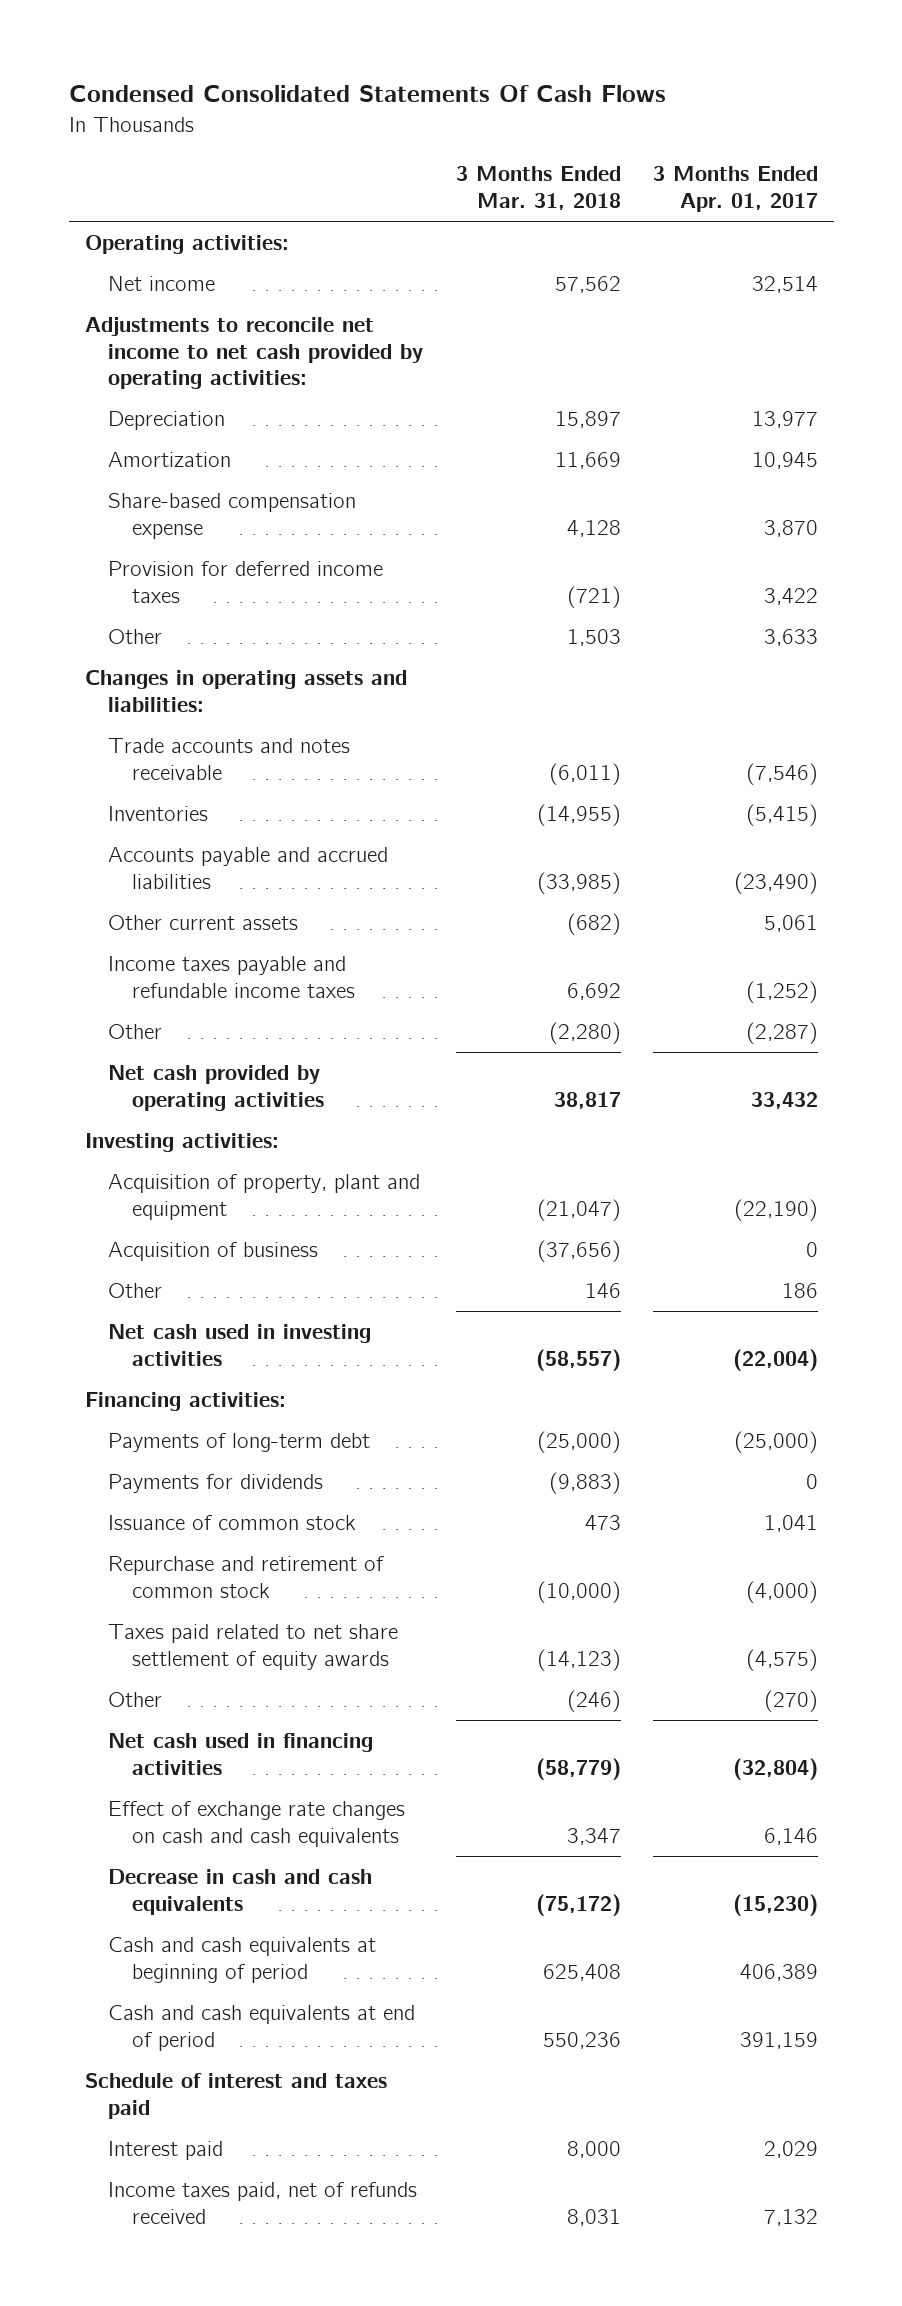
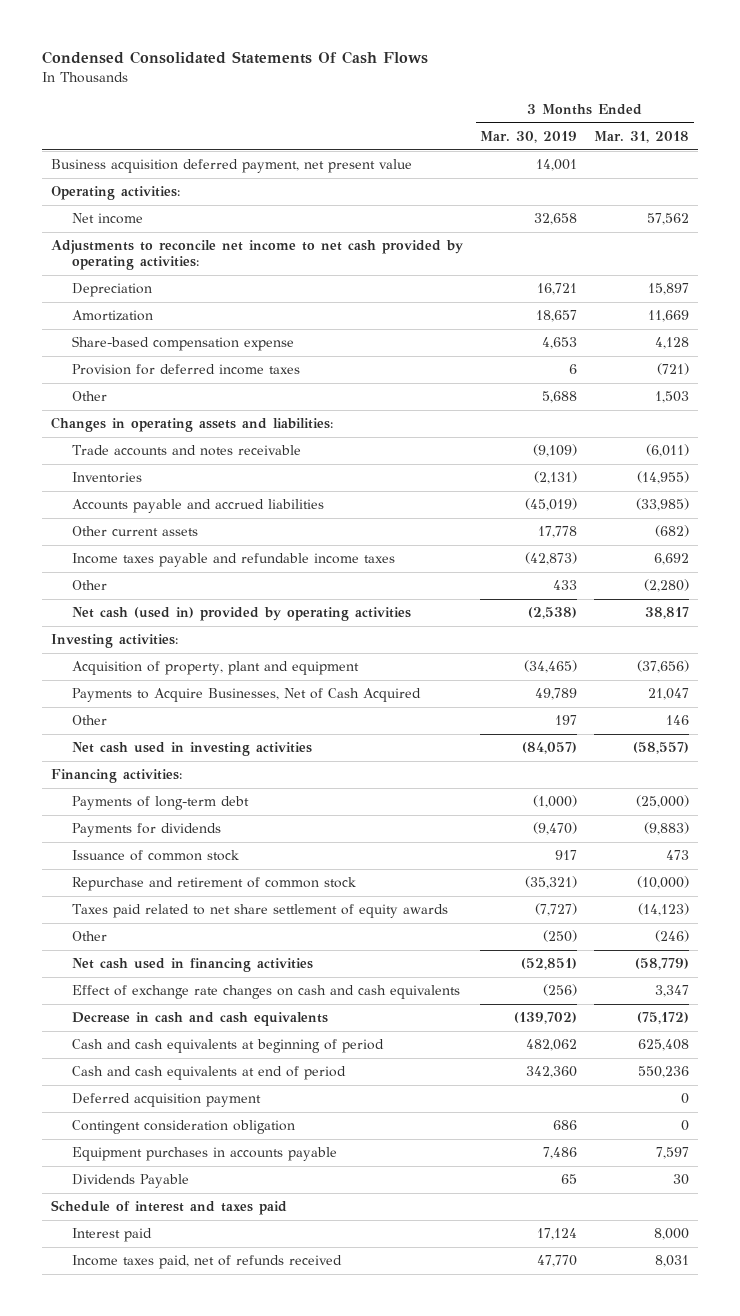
- | 3 Months Ended Mar. 31, 2018 | 3 Months Ended Apr. 01, 2017
+ | 3 Months Ended Mar. 30, 2019 | 3 Months Ended Mar. 31, 2018
+ Business acquisition deferred payment, net present value | 14,001 |
- Net cash provided by operating activities | 38,817 | 33,432
+ Net cash (used in) provided by operating activities | (2,538) | 38,817
- Acquisition of property, plant and equipment | (21,047) | (22,190)
- Acquisition of business | (37,656) | 0
+ Acquisition of property, plant and equipment | (34,465) | (37,656)
+ Payments to Acquire Businesses, Net of Cash Acquired | 49,789 | 21,047
+ Deferred acquisition payment | | 0
+ Contingent consideration obligation | 686 | 0
+ Equipment purchases in accounts payable | 7,486 | 7,597
+ Dividends Payable | 65 | 30

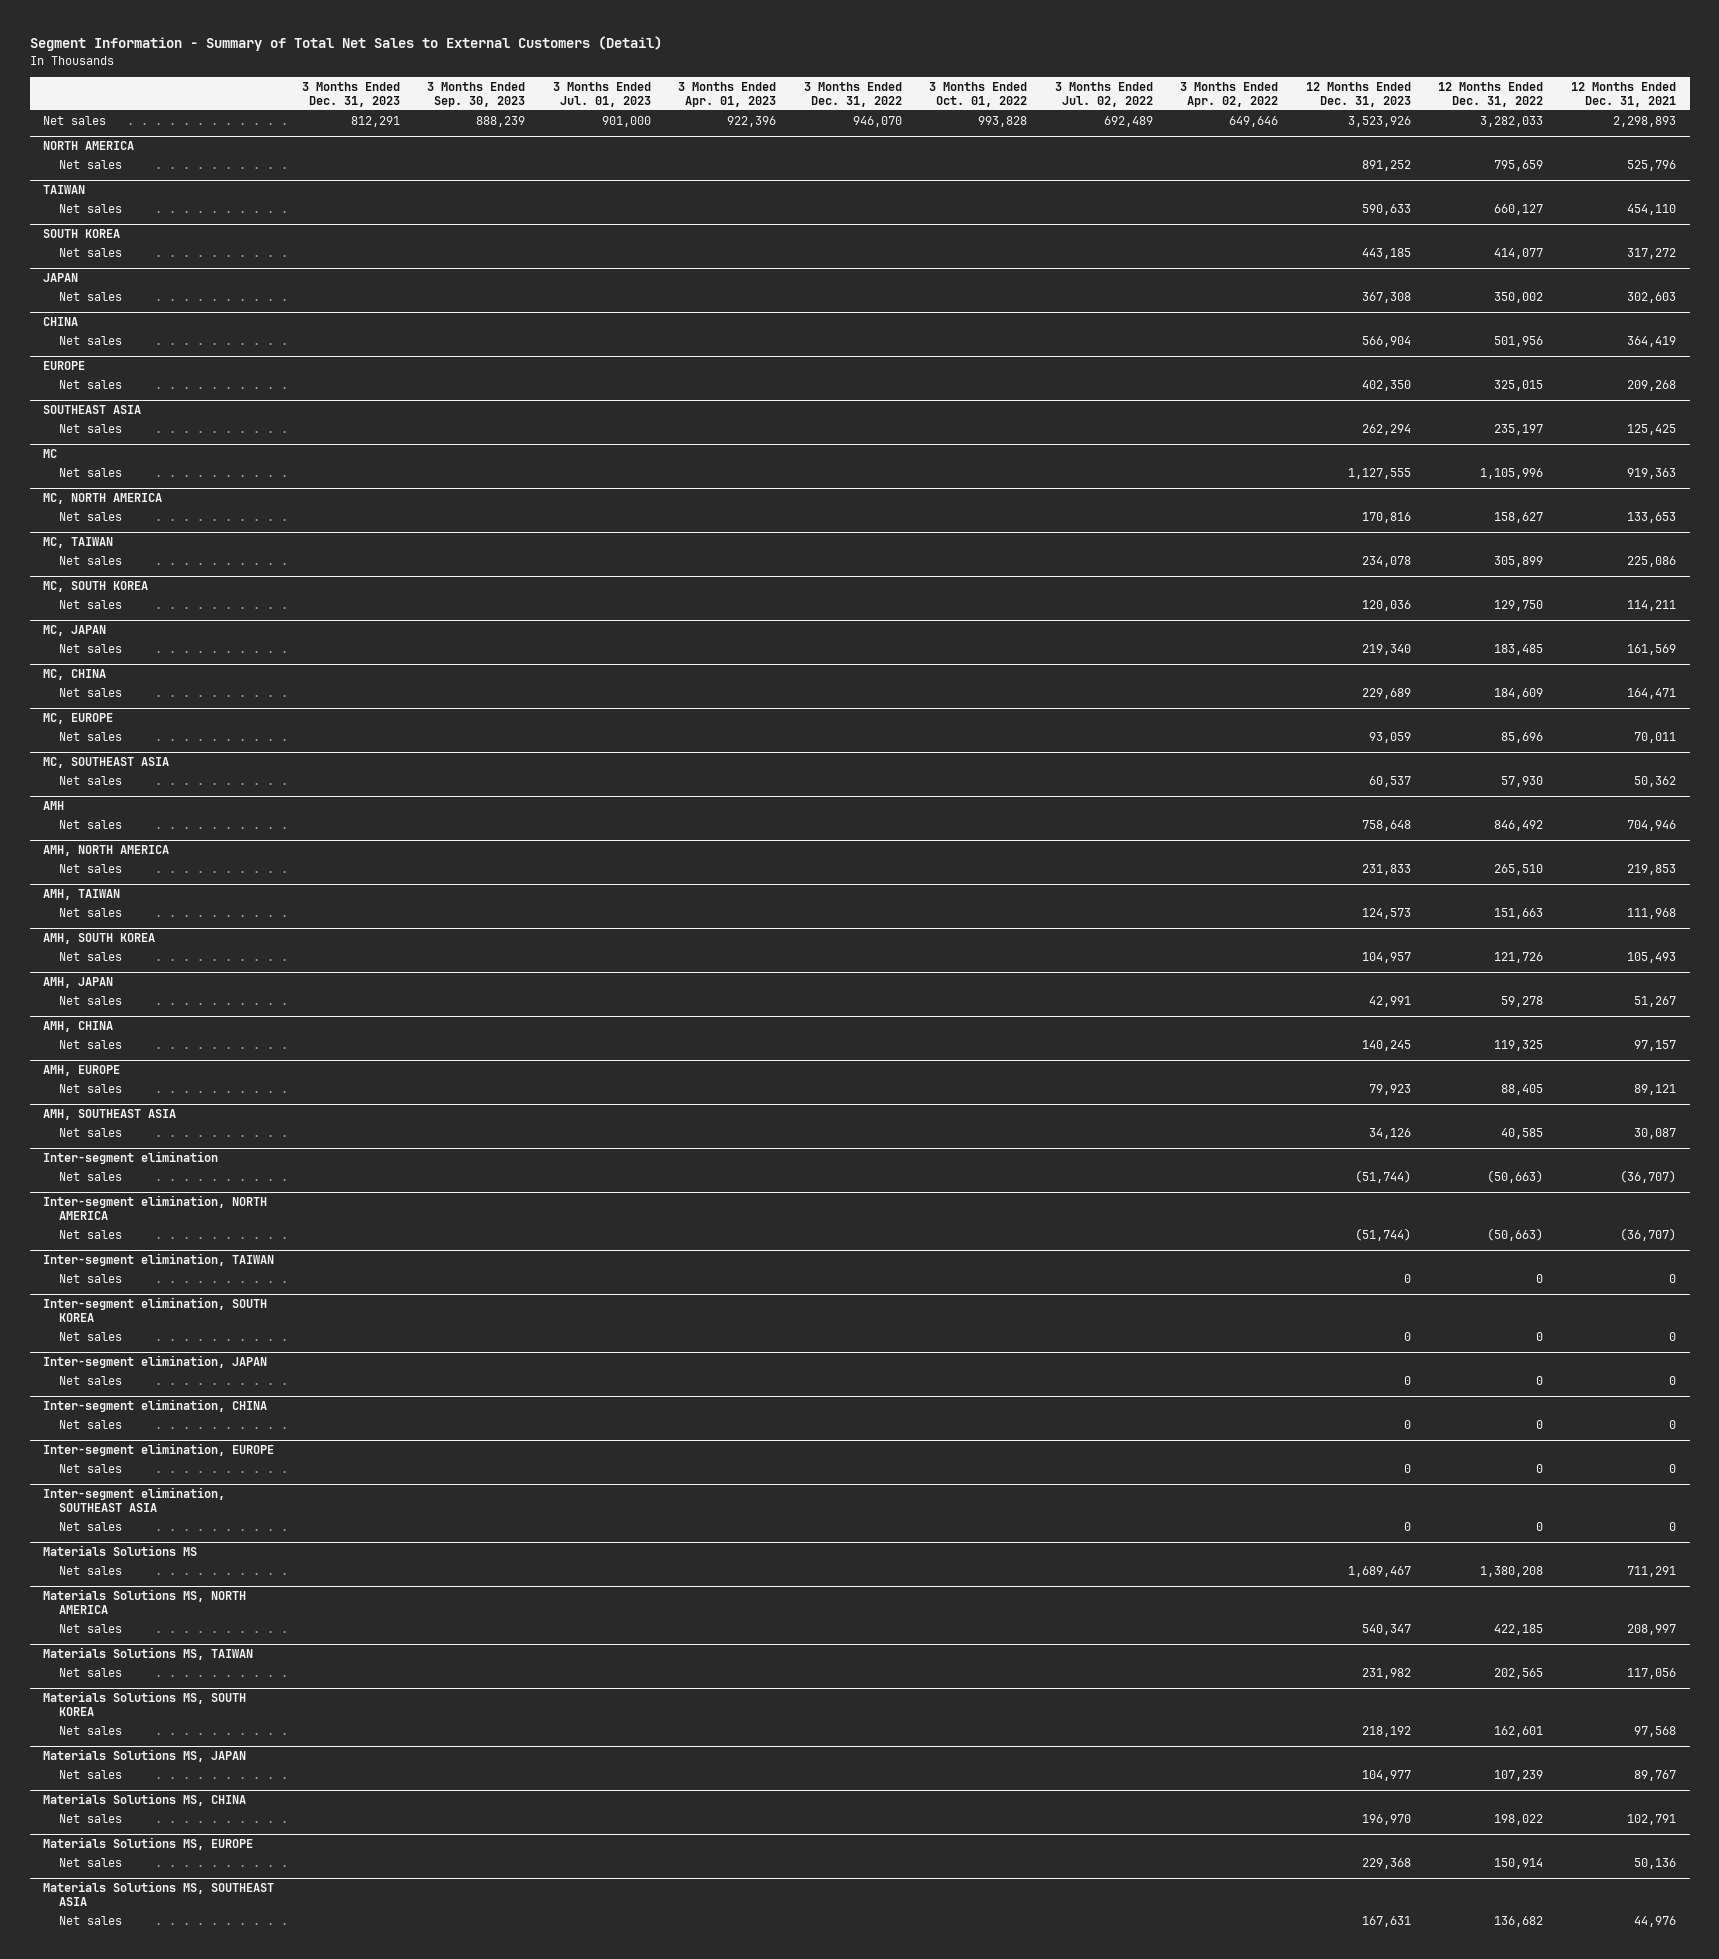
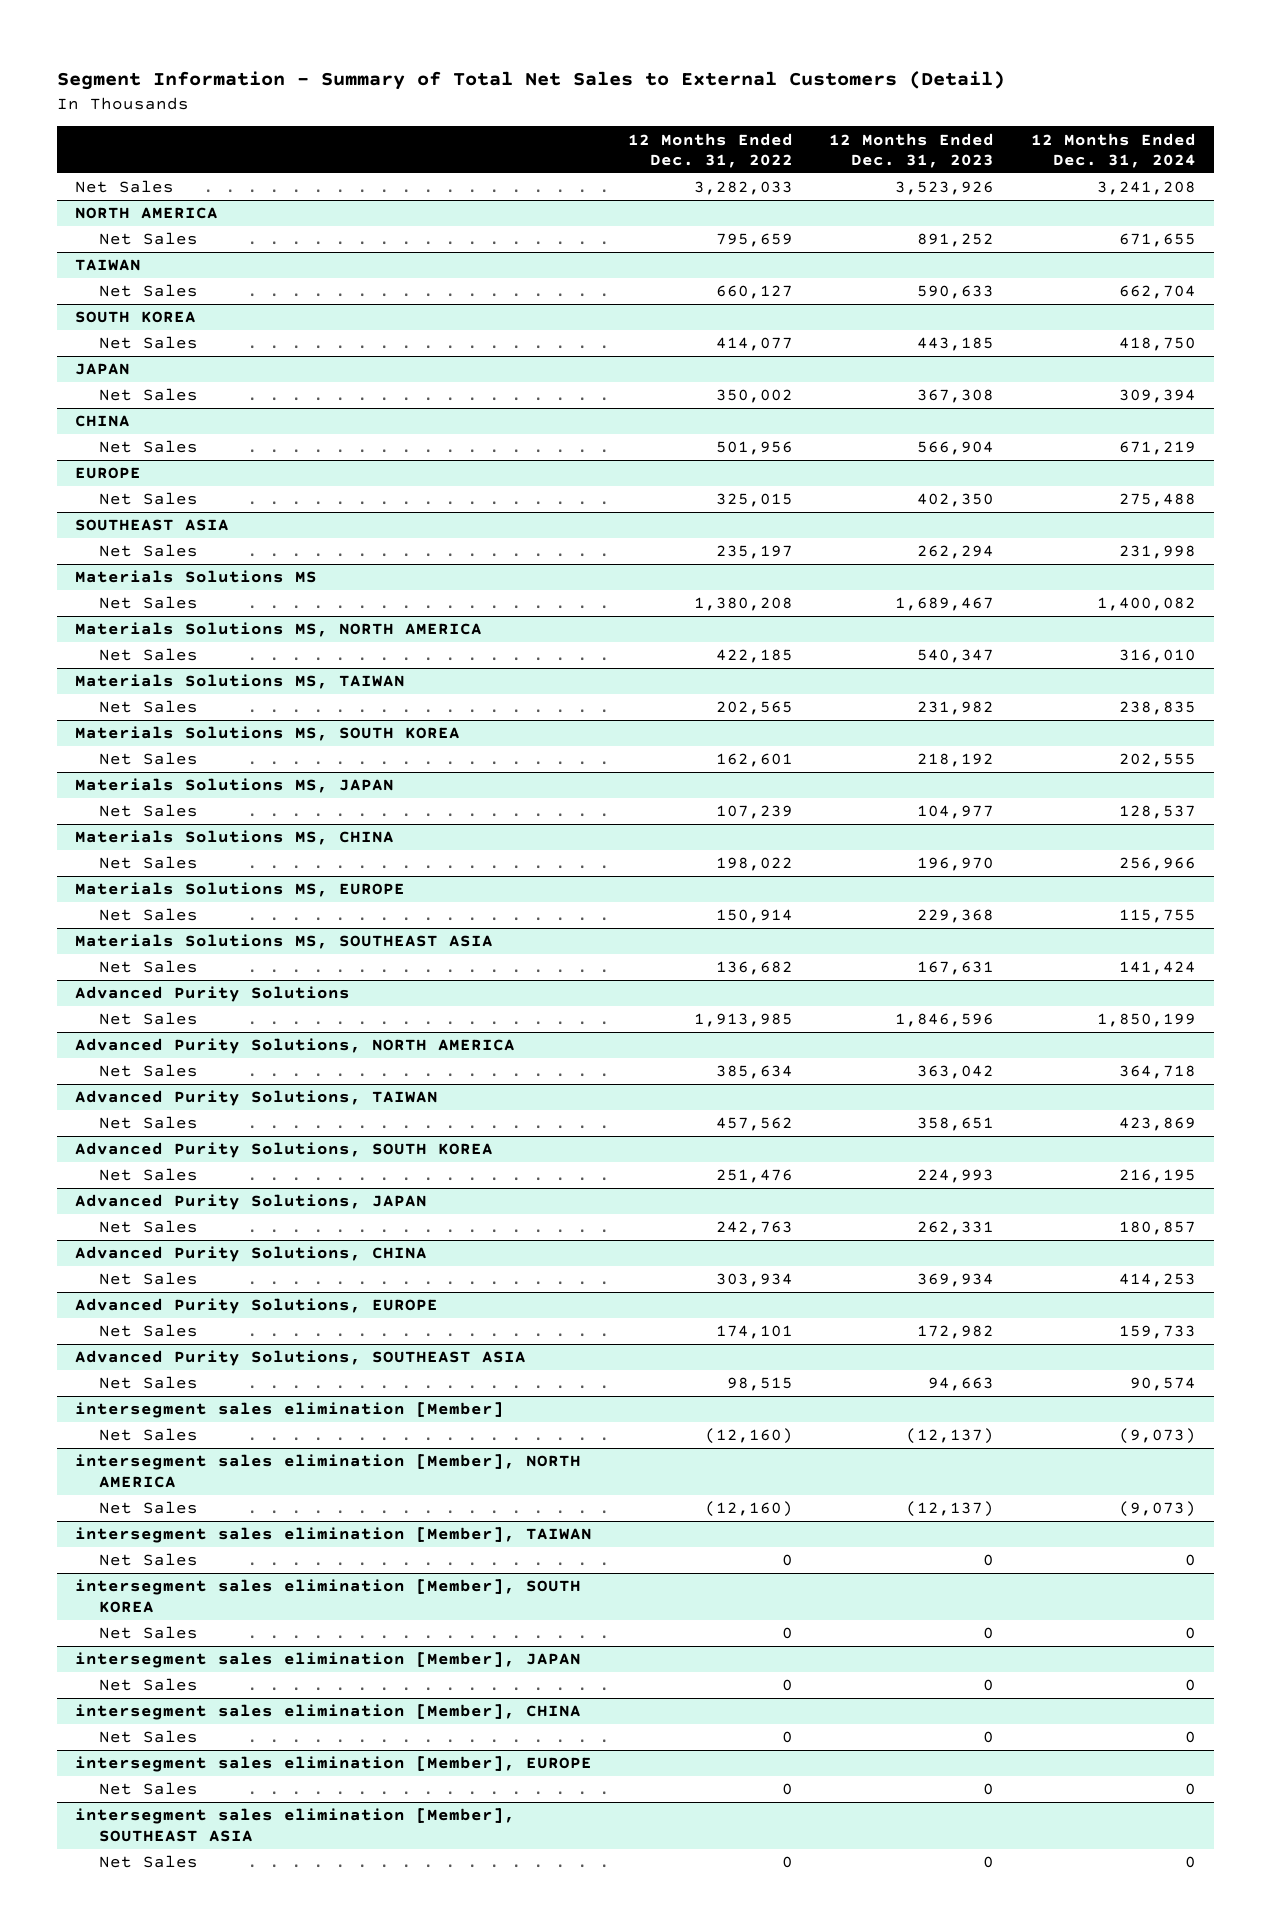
- | 3 Months Ended Dec. 31, 2023 | 3 Months Ended Sep. 30, 2023 | 3 Months Ended Jul. 01, 2023 | 3 Months Ended Apr. 01, 2023 | 3 Months Ended Dec. 31, 2022 | 3 Months Ended Oct. 01, 2022 | 3 Months Ended Jul. 02, 2022 | 3 Months Ended Apr. 02, 2022 | 12 Months Ended Dec. 31, 2023 | 12 Months Ended Dec. 31, 2022 | 12 Months Ended Dec. 31, 2021
+ | 12 Months Ended Dec. 31, 2022 | 12 Months Ended Dec. 31, 2023 | 12 Months Ended Dec. 31, 2024
- Net sales | 812,291 | 888,239 | 901,000 | 922,396 | 946,070 | 993,828 | 692,489 | 649,646 | 3,523,926 | 3,282,033 | 2,298,893
+ Net Sales | 3,282,033 | 3,523,926 | 3,241,208
@ NORTH AMERICA
- Net sales | | | | | | | | | 891,252 | 795,659 | 525,796
+ Net Sales | 795,659 | 891,252 | 671,655
@ TAIWAN
- Net sales | | | | | | | | | 590,633 | 660,127 | 454,110
+ Net Sales | 660,127 | 590,633 | 662,704
@ SOUTH KOREA
- Net sales | | | | | | | | | 443,185 | 414,077 | 317,272
+ Net Sales | 414,077 | 443,185 | 418,750
@ JAPAN
- Net sales | | | | | | | | | 367,308 | 350,002 | 302,603
+ Net Sales | 350,002 | 367,308 | 309,394
@ CHINA
- Net sales | | | | | | | | | 566,904 | 501,956 | 364,419
+ Net Sales | 501,956 | 566,904 | 671,219
@ EUROPE
- Net sales | | | | | | | | | 402,350 | 325,015 | 209,268
+ Net Sales | 325,015 | 402,350 | 275,488
@ SOUTHEAST ASIA
- Net sales | | | | | | | | | 262,294 | 235,197 | 125,425
- MC
- Net sales | | | | | | | | | 1,127,555 | 1,105,996 | 919,363
- MC, NORTH AMERICA
- Net sales | | | | | | | | | 170,816 | 158,627 | 133,653
- MC, TAIWAN
- Net sales | | | | | | | | | 234,078 | 305,899 | 225,086
- MC, SOUTH KOREA
- Net sales | | | | | | | | | 120,036 | 129,750 | 114,211
- MC, JAPAN
- Net sales | | | | | | | | | 219,340 | 183,485 | 161,569
- MC, CHINA
- Net sales | | | | | | | | | 229,689 | 184,609 | 164,471
- MC, EUROPE
- Net sales | | | | | | | | | 93,059 | 85,696 | 70,011
- MC, SOUTHEAST ASIA
- Net sales | | | | | | | | | 60,537 | 57,930 | 50,362
- AMH
- Net sales | | | | | | | | | 758,648 | 846,492 | 704,946
- AMH, NORTH AMERICA
- Net sales | | | | | | | | | 231,833 | 265,510 | 219,853
- AMH, TAIWAN
- Net sales | | | | | | | | | 124,573 | 151,663 | 111,968
- AMH, SOUTH KOREA
- Net sales | | | | | | | | | 104,957 | 121,726 | 105,493
- AMH, JAPAN
- Net sales | | | | | | | | | 42,991 | 59,278 | 51,267
- AMH, CHINA
- Net sales | | | | | | | | | 140,245 | 119,325 | 97,157
- AMH, EUROPE
- Net sales | | | | | | | | | 79,923 | 88,405 | 89,121
- AMH, SOUTHEAST ASIA
- Net sales | | | | | | | | | 34,126 | 40,585 | 30,087
- Inter-segment elimination
- Net sales | | | | | | | | | (51,744) | (50,663) | (36,707)
- Inter-segment elimination, NORTH AMERICA
- Net sales | | | | | | | | | (51,744) | (50,663) | (36,707)
- Inter-segment elimination, TAIWAN
- Net sales | | | | | | | | | 0 | 0 | 0
- Inter-segment elimination, SOUTH KOREA
- Net sales | | | | | | | | | 0 | 0 | 0
- Inter-segment elimination, JAPAN
- Net sales | | | | | | | | | 0 | 0 | 0
- Inter-segment elimination, CHINA
- Net sales | | | | | | | | | 0 | 0 | 0
- Inter-segment elimination, EUROPE
- Net sales | | | | | | | | | 0 | 0 | 0
- Inter-segment elimination, SOUTHEAST ASIA
- Net sales | | | | | | | | | 0 | 0 | 0
@ SOUTHEAST ASIA
+ Net Sales | 235,197 | 262,294 | 231,998
@ Materials Solutions MS
- Net sales | | | | | | | | | 1,689,467 | 1,380,208 | 711,291
+ Net Sales | 1,380,208 | 1,689,467 | 1,400,082
@ Materials Solutions MS, NORTH AMERICA
- Net sales | | | | | | | | | 540,347 | 422,185 | 208,997
+ Net Sales | 422,185 | 540,347 | 316,010
@ Materials Solutions MS, TAIWAN
- Net sales | | | | | | | | | 231,982 | 202,565 | 117,056
+ Net Sales | 202,565 | 231,982 | 238,835
@ Materials Solutions MS, SOUTH KOREA
- Net sales | | | | | | | | | 218,192 | 162,601 | 97,568
+ Net Sales | 162,601 | 218,192 | 202,555
@ Materials Solutions MS, JAPAN
- Net sales | | | | | | | | | 104,977 | 107,239 | 89,767
+ Net Sales | 107,239 | 104,977 | 128,537
@ Materials Solutions MS, CHINA
- Net sales | | | | | | | | | 196,970 | 198,022 | 102,791
+ Net Sales | 198,022 | 196,970 | 256,966
@ Materials Solutions MS, EUROPE
- Net sales | | | | | | | | | 229,368 | 150,914 | 50,136
+ Net Sales | 150,914 | 229,368 | 115,755
@ Materials Solutions MS, SOUTHEAST ASIA
- Net sales | | | | | | | | | 167,631 | 136,682 | 44,976
+ Net Sales | 136,682 | 167,631 | 141,424
+ Advanced Purity Solutions
+ Net Sales | 1,913,985 | 1,846,596 | 1,850,199
+ Advanced Purity Solutions, NORTH AMERICA
+ Net Sales | 385,634 | 363,042 | 364,718
+ Advanced Purity Solutions, TAIWAN
+ Net Sales | 457,562 | 358,651 | 423,869
+ Advanced Purity Solutions, SOUTH KOREA
+ Net Sales | 251,476 | 224,993 | 216,195
+ Advanced Purity Solutions, JAPAN
+ Net Sales | 242,763 | 262,331 | 180,857
+ Advanced Purity Solutions, CHINA
+ Net Sales | 303,934 | 369,934 | 414,253
+ Advanced Purity Solutions, EUROPE
+ Net Sales | 174,101 | 172,982 | 159,733
+ Advanced Purity Solutions, SOUTHEAST ASIA
+ Net Sales | 98,515 | 94,663 | 90,574
+ intersegment sales elimination [Member]
+ Net Sales | (12,160) | (12,137) | (9,073)
+ intersegment sales elimination [Member], NORTH AMERICA
+ Net Sales | (12,160) | (12,137) | (9,073)
+ intersegment sales elimination [Member], TAIWAN
+ Net Sales | 0 | 0 | 0
+ intersegment sales elimination [Member], SOUTH KOREA
+ Net Sales | 0 | 0 | 0
+ intersegment sales elimination [Member], JAPAN
+ Net Sales | 0 | 0 | 0
+ intersegment sales elimination [Member], CHINA
+ Net Sales | 0 | 0 | 0
+ intersegment sales elimination [Member], EUROPE
+ Net Sales | 0 | 0 | 0
+ intersegment sales elimination [Member], SOUTHEAST ASIA
+ Net Sales | 0 | 0 | 0

